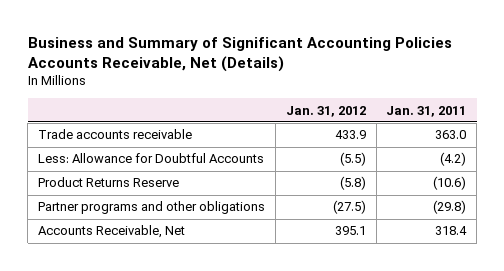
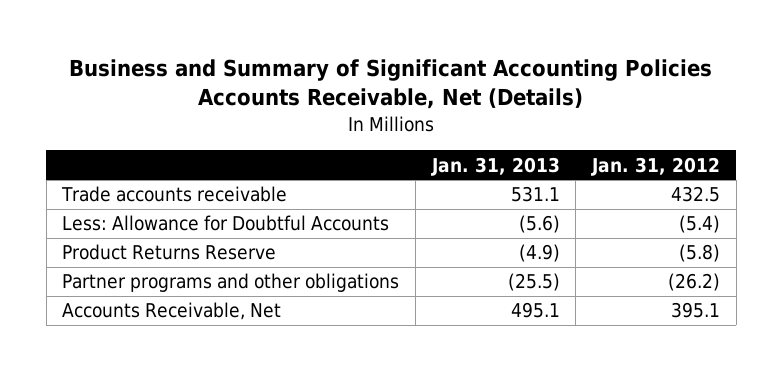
- | Jan. 31, 2012 | Jan. 31, 2011
+ | Jan. 31, 2013 | Jan. 31, 2012
- Trade accounts receivable | 433.9 | 363.0
- Less: Allowance for Doubtful Accounts | (5.5) | (4.2)
+ Trade accounts receivable | 531.1 | 432.5
+ Less: Allowance for Doubtful Accounts | (5.6) | (5.4)
- Partner programs and other obligations | (27.5) | (29.8)
+ Partner programs and other obligations | (25.5) | (26.2)

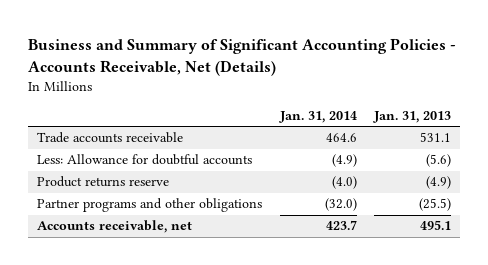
- Business and Summary of Significant Accounting Policies Accounts Receivable, Net (Details)
+ Business and Summary of Significant Accounting Policies - Accounts Receivable, Net (Details)
- | Jan. 31, 2013 | Jan. 31, 2012
+ | Jan. 31, 2014 | Jan. 31, 2013
- Less: Allowance for Doubtful Accounts | (5.6) | (5.4)
- Product Returns Reserve | (4.9) | (5.8)
+ Less: Allowance for doubtful accounts | (4.9) | (5.6)
+ Product returns reserve | (4.0) | (4.9)
- Accounts Receivable, Net | 495.1 | 395.1
+ Accounts receivable, net | 423.7 | 495.1

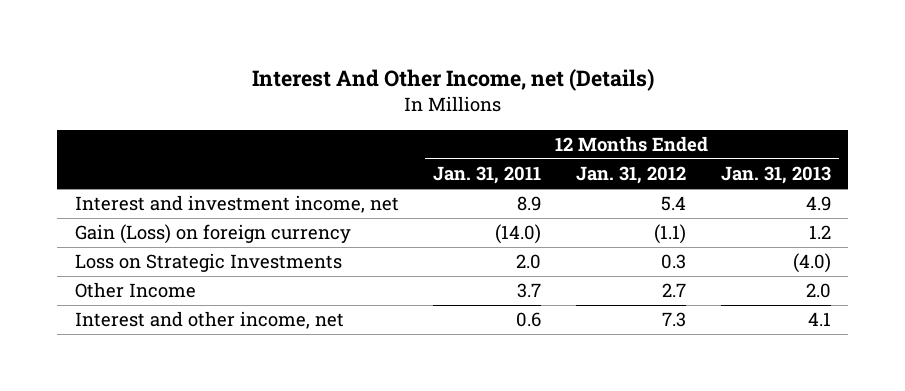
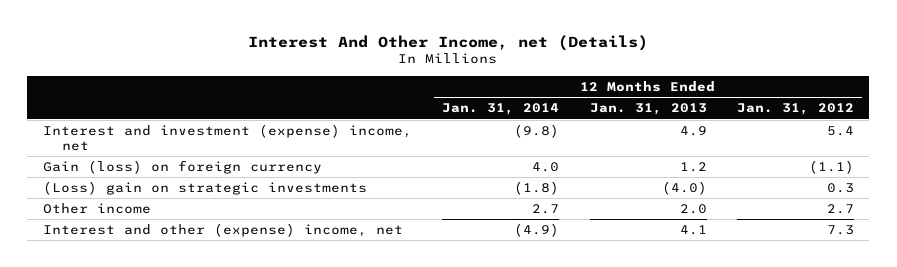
- | 12 Months Ended Jan. 31, 2011 | 12 Months Ended Jan. 31, 2012 | 12 Months Ended Jan. 31, 2013
+ | 12 Months Ended Jan. 31, 2014 | 12 Months Ended Jan. 31, 2013 | 12 Months Ended Jan. 31, 2012
- Interest and investment income, net | 8.9 | 5.4 | 4.9
- Gain (Loss) on foreign currency | (14.0) | (1.1) | 1.2
- Loss on Strategic Investments | 2.0 | 0.3 | (4.0)
- Other Income | 3.7 | 2.7 | 2.0
- Interest and other income, net | 0.6 | 7.3 | 4.1
+ Interest and investment (expense) income, net | (9.8) | 4.9 | 5.4
+ Gain (loss) on foreign currency | 4.0 | 1.2 | (1.1)
+ (Loss) gain on strategic investments | (1.8) | (4.0) | 0.3
+ Other income | 2.7 | 2.0 | 2.7
+ Interest and other (expense) income, net | (4.9) | 4.1 | 7.3

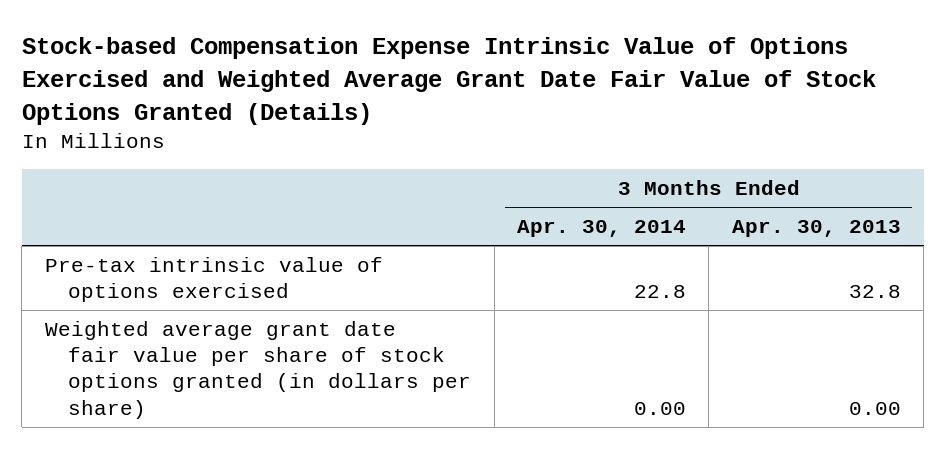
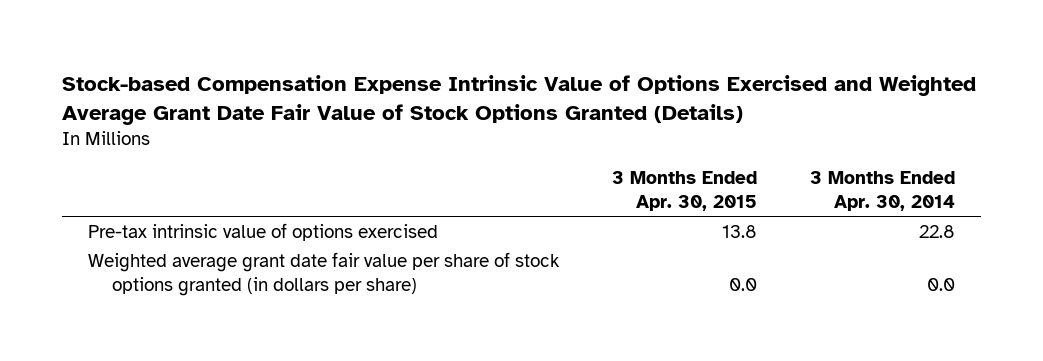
- | 3 Months Ended Apr. 30, 2014 | 3 Months Ended Apr. 30, 2013
+ | 3 Months Ended Apr. 30, 2015 | 3 Months Ended Apr. 30, 2014
- Weighted average grant date fair value per share of stock options granted (in dollars per share) | 0.00 | 0.00
+ Weighted average grant date fair value per share of stock options granted (in dollars per share) | 0.0 | 0.0

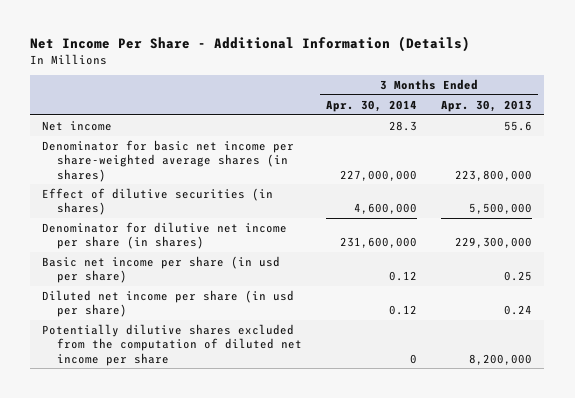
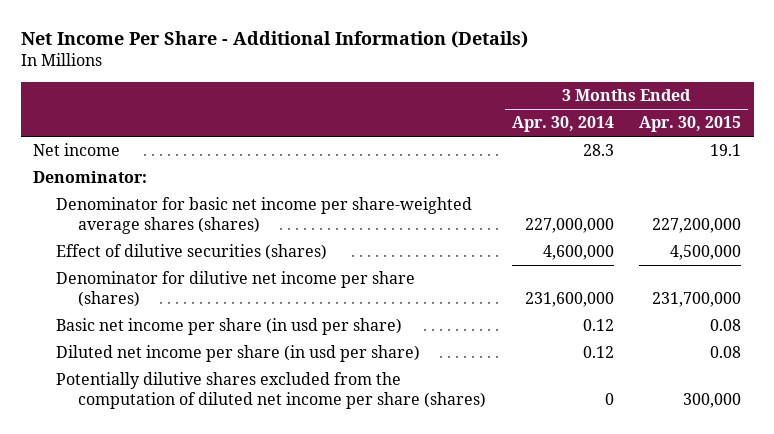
- | 3 Months Ended Apr. 30, 2014 | 3 Months Ended Apr. 30, 2013
+ | 3 Months Ended Apr. 30, 2014 | 3 Months Ended Apr. 30, 2015
- Denominator for basic net income per share-weighted average shares (in shares) | 227,000,000 | 223,800,000
- Effect of dilutive securities (in shares) | 4,600,000 | 5,500,000
- Denominator for dilutive net income per share (in shares) | 231,600,000 | 229,300,000
+ Denominator:
+ Denominator for basic net income per share-weighted average shares (shares) | 227,000,000 | 227,200,000
+ Effect of dilutive securities (shares) | 4,600,000 | 4,500,000
+ Denominator for dilutive net income per share (shares) | 231,600,000 | 231,700,000
- Potentially dilutive shares excluded from the computation of diluted net income per share | 0 | 8,200,000
+ Potentially dilutive shares excluded from the computation of diluted net income per share (shares) | 0 | 300,000

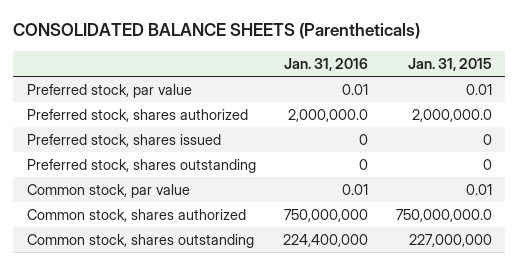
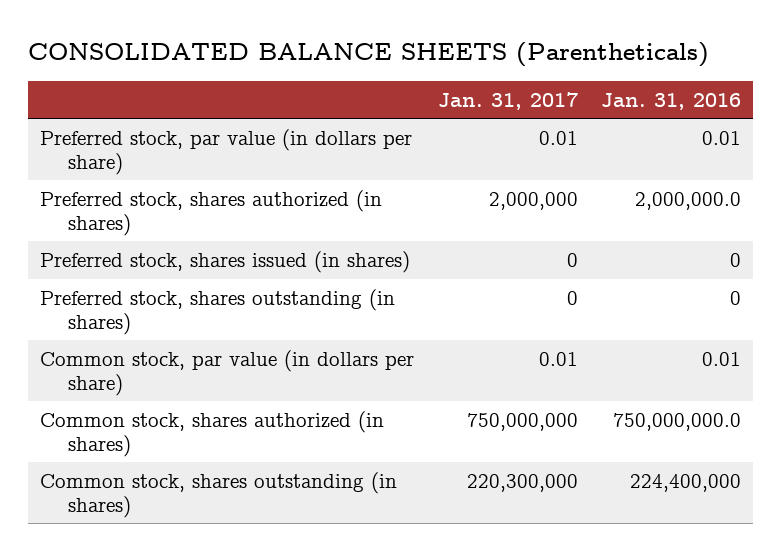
- | Jan. 31, 2016 | Jan. 31, 2015
+ | Jan. 31, 2017 | Jan. 31, 2016
- Preferred stock, par value | 0.01 | 0.01
- Preferred stock, shares authorized | 2,000,000.0 | 2,000,000.0
- Preferred stock, shares issued | 0 | 0
- Preferred stock, shares outstanding | 0 | 0
- Common stock, par value | 0.01 | 0.01
- Common stock, shares authorized | 750,000,000 | 750,000,000.0
- Common stock, shares outstanding | 224,400,000 | 227,000,000
+ Preferred stock, par value (in dollars per share) | 0.01 | 0.01
+ Preferred stock, shares authorized (in shares) | 2,000,000 | 2,000,000.0
+ Preferred stock, shares issued (in shares) | 0 | 0
+ Preferred stock, shares outstanding (in shares) | 0 | 0
+ Common stock, par value (in dollars per share) | 0.01 | 0.01
+ Common stock, shares authorized (in shares) | 750,000,000 | 750,000,000.0
+ Common stock, shares outstanding (in shares) | 220,300,000 | 224,400,000

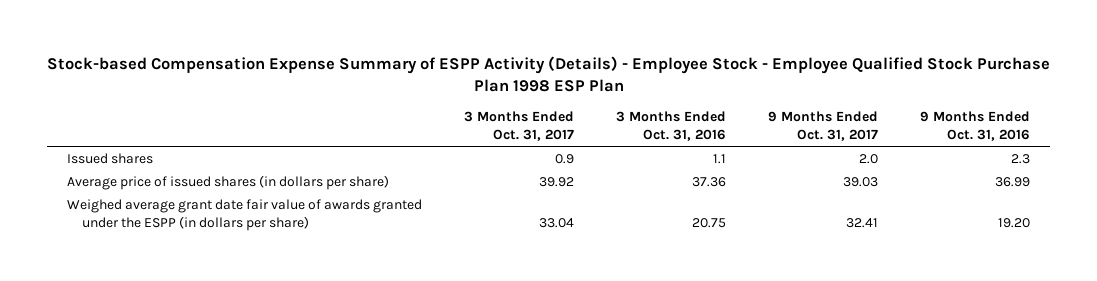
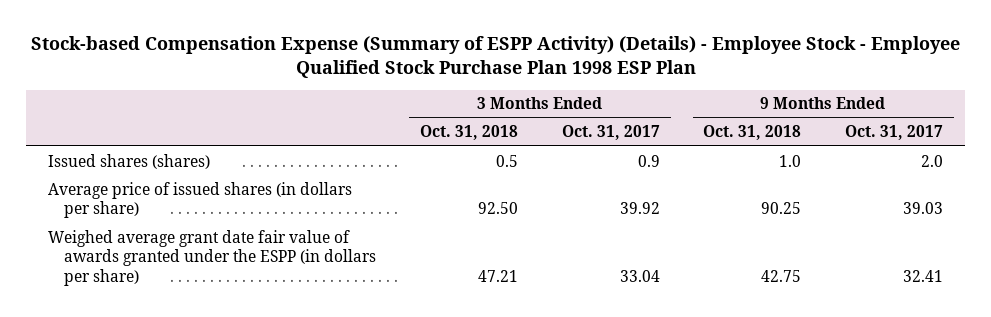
- Stock-based Compensation Expense Summary of ESPP Activity (Details) - Employee Stock - Employee Qualified Stock Purchase Plan 1998 ESP Plan
+ Stock-based Compensation Expense (Summary of ESPP Activity) (Details) - Employee Stock - Employee Qualified Stock Purchase Plan 1998 ESP Plan
- | 3 Months Ended Oct. 31, 2017 | 3 Months Ended Oct. 31, 2016 | 9 Months Ended Oct. 31, 2017 | 9 Months Ended Oct. 31, 2016
+ | 3 Months Ended Oct. 31, 2018 | 3 Months Ended Oct. 31, 2017 | 9 Months Ended Oct. 31, 2018 | 9 Months Ended Oct. 31, 2017
- Issued shares | 0.9 | 1.1 | 2.0 | 2.3
+ Issued shares (shares) | 0.5 | 0.9 | 1.0 | 2.0

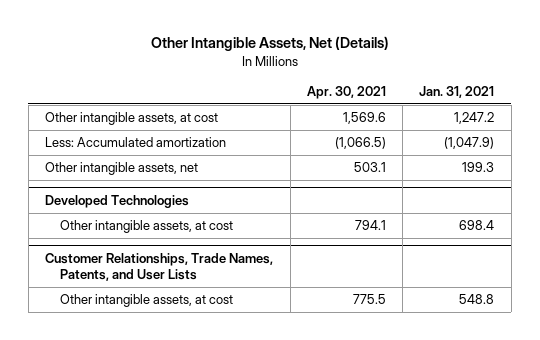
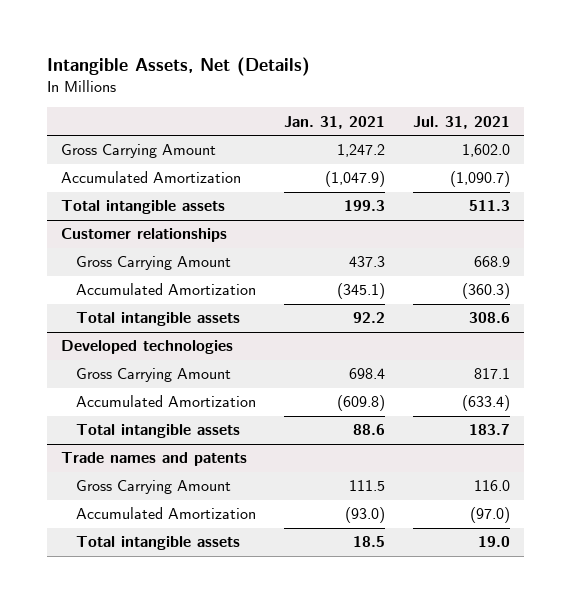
- Other Intangible Assets, Net (Details)
+ Intangible Assets, Net (Details)
- | Apr. 30, 2021 | Jan. 31, 2021
+ | Jan. 31, 2021 | Jul. 31, 2021
- Other intangible assets, at cost | 1,569.6 | 1,247.2
- Less: Accumulated amortization | (1,066.5) | (1,047.9)
- Other intangible assets, net | 503.1 | 199.3
- Developed Technologies
- Other intangible assets, at cost | 794.1 | 698.4
- Customer Relationships, Trade Names, Patents, and User Lists
- Other intangible assets, at cost | 775.5 | 548.8
+ Gross Carrying Amount | 1,247.2 | 1,602.0
+ Accumulated Amortization | (1,047.9) | (1,090.7)
+ Total intangible assets | 199.3 | 511.3
+ Customer relationships
+ Gross Carrying Amount | 437.3 | 668.9
+ Accumulated Amortization | (345.1) | (360.3)
+ Total intangible assets | 92.2 | 308.6
+ Developed technologies
+ Gross Carrying Amount | 698.4 | 817.1
+ Accumulated Amortization | (609.8) | (633.4)
+ Total intangible assets | 88.6 | 183.7
+ Trade names and patents
+ Gross Carrying Amount | 111.5 | 116.0
+ Accumulated Amortization | (93.0) | (97.0)
+ Total intangible assets | 18.5 | 19.0

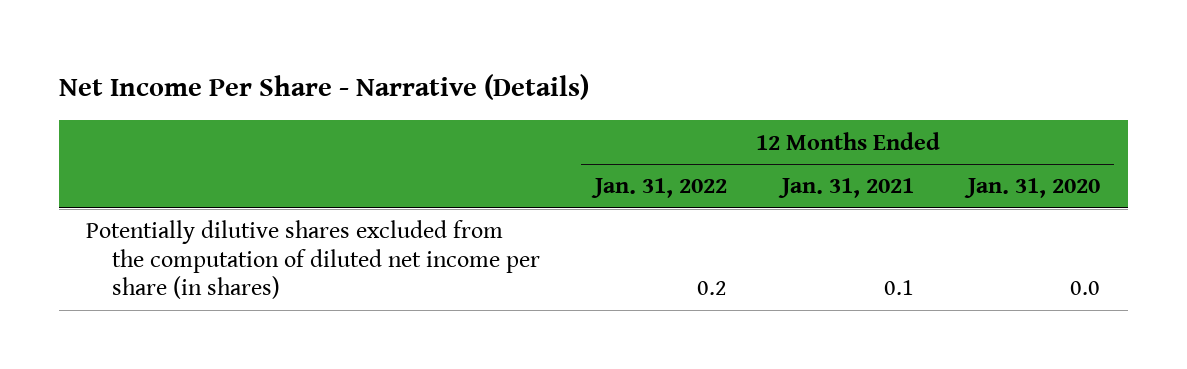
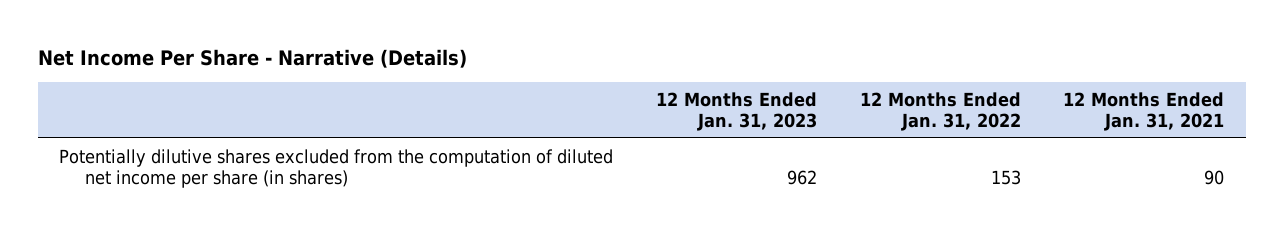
- | 12 Months Ended Jan. 31, 2022 | 12 Months Ended Jan. 31, 2021 | 12 Months Ended Jan. 31, 2020
+ | 12 Months Ended Jan. 31, 2023 | 12 Months Ended Jan. 31, 2022 | 12 Months Ended Jan. 31, 2021
- Potentially dilutive shares excluded from the computation of diluted net income per share (in shares) | 0.2 | 0.1 | 0.0
+ Potentially dilutive shares excluded from the computation of diluted net income per share (in shares) | 962 | 153 | 90

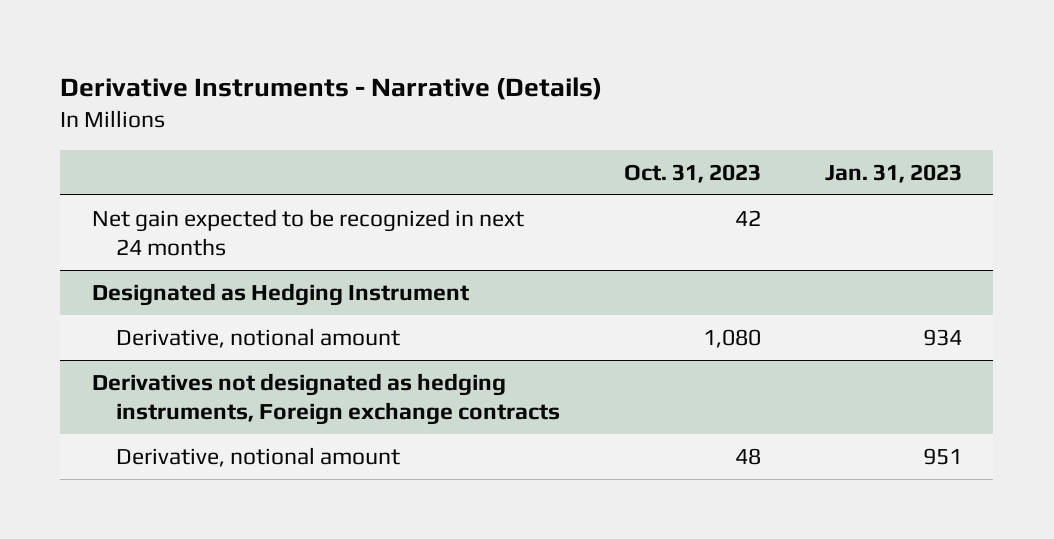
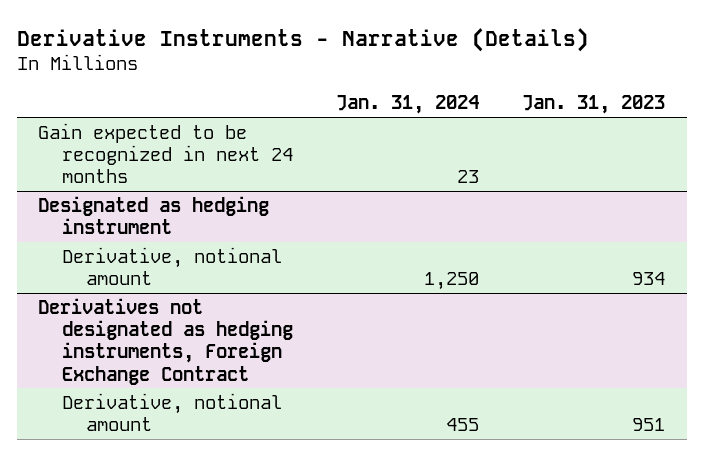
- | Oct. 31, 2023 | Jan. 31, 2023
+ | Jan. 31, 2024 | Jan. 31, 2023
- Net gain expected to be recognized in next 24 months | 42 |
- Designated as Hedging Instrument
+ Gain expected to be recognized in next 24 months | 23 |
+ Designated as hedging instrument
- Derivatives not designated as hedging instruments, Foreign exchange contracts
+ Derivatives not designated as hedging instruments, Foreign Exchange Contract

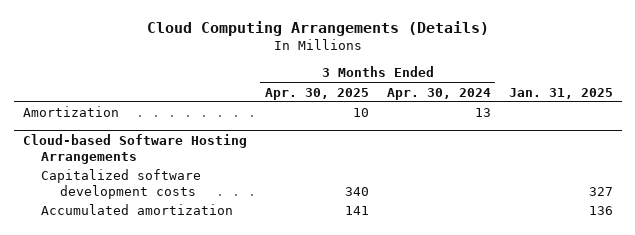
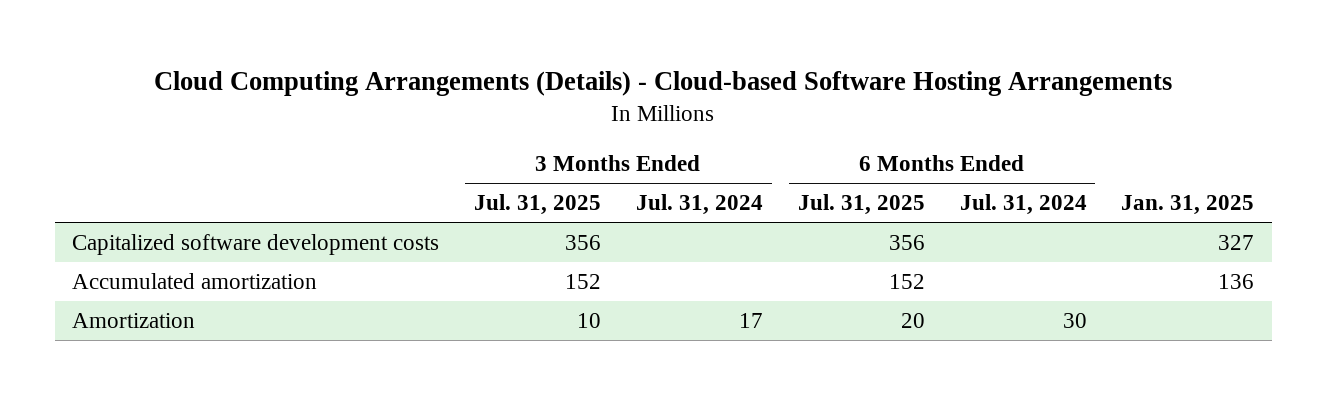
- Cloud Computing Arrangements (Details)
+ Cloud Computing Arrangements (Details) - Cloud-based Software Hosting Arrangements
- | 3 Months Ended Apr. 30, 2025 | 3 Months Ended Apr. 30, 2024 | Jan. 31, 2025
+ | 3 Months Ended Jul. 31, 2025 | 3 Months Ended Jul. 31, 2024 | 6 Months Ended Jul. 31, 2025 | 6 Months Ended Jul. 31, 2024 | Jan. 31, 2025
- Cloud-based Software Hosting Arrangements
moved down: Amortization | 10 | 17 | 20 | 30 |

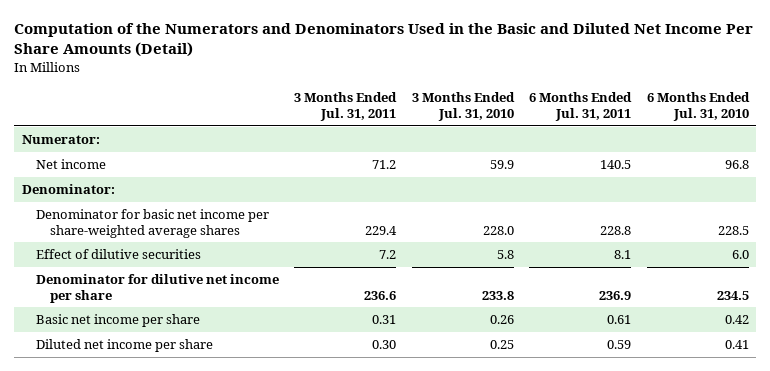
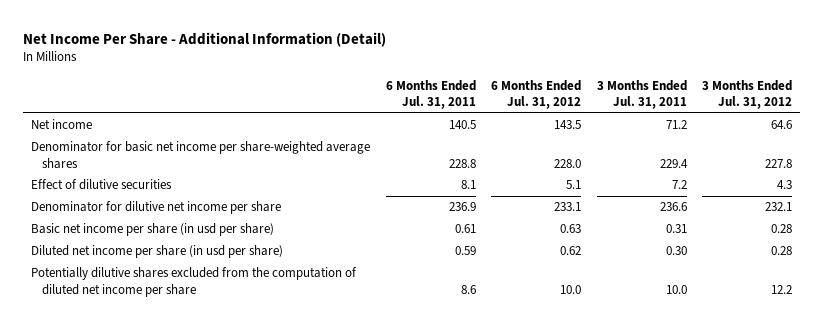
- Computation of the Numerators and Denominators Used in the Basic and Diluted Net Income Per Share Amounts (Detail)
+ Net Income Per Share - Additional Information (Detail)
- | 3 Months Ended Jul. 31, 2011 | 3 Months Ended Jul. 31, 2010 | 6 Months Ended Jul. 31, 2011 | 6 Months Ended Jul. 31, 2010
+ | 6 Months Ended Jul. 31, 2011 | 6 Months Ended Jul. 31, 2012 | 3 Months Ended Jul. 31, 2011 | 3 Months Ended Jul. 31, 2012
- Numerator:
- Denominator:
- Basic net income per share | 0.31 | 0.26 | 0.61 | 0.42
- Diluted net income per share | 0.30 | 0.25 | 0.59 | 0.41
+ Basic net income per share (in usd per share) | 0.61 | 0.63 | 0.31 | 0.28
+ Diluted net income per share (in usd per share) | 0.59 | 0.62 | 0.30 | 0.28
+ Potentially dilutive shares excluded from the computation of diluted net income per share | 8.6 | 10.0 | 10.0 | 12.2

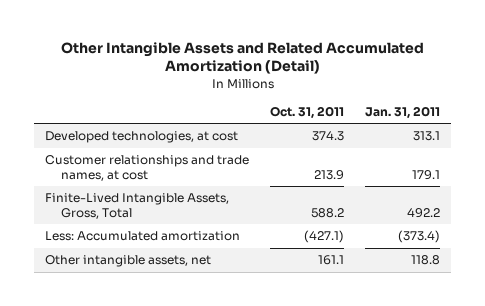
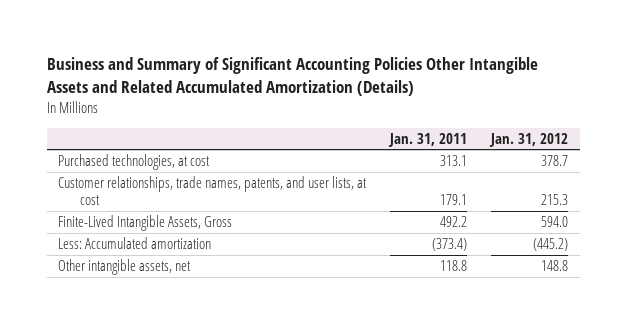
- Other Intangible Assets and Related Accumulated Amortization (Detail)
+ Business and Summary of Significant Accounting Policies Other Intangible Assets and Related Accumulated Amortization (Details)
- | Oct. 31, 2011 | Jan. 31, 2011
+ | Jan. 31, 2011 | Jan. 31, 2012
- Developed technologies, at cost | 374.3 | 313.1
- Customer relationships and trade names, at cost | 213.9 | 179.1
- Finite-Lived Intangible Assets, Gross, Total | 588.2 | 492.2
+ Purchased technologies, at cost | 313.1 | 378.7
+ Customer relationships, trade names, patents, and user lists, at cost | 179.1 | 215.3
+ Finite-Lived Intangible Assets, Gross | 492.2 | 594.0

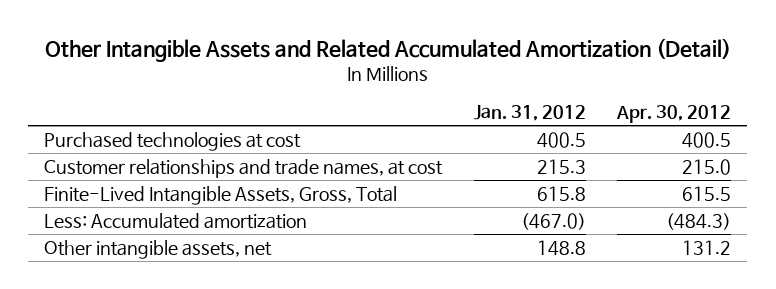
- Business and Summary of Significant Accounting Policies Other Intangible Assets and Related Accumulated Amortization (Details)
+ Other Intangible Assets and Related Accumulated Amortization (Detail)
- | Jan. 31, 2011 | Jan. 31, 2012
+ | Jan. 31, 2012 | Apr. 30, 2012
- Purchased technologies, at cost | 313.1 | 378.7
- Customer relationships, trade names, patents, and user lists, at cost | 179.1 | 215.3
- Finite-Lived Intangible Assets, Gross | 492.2 | 594.0
- Less: Accumulated amortization | (373.4) | (445.2)
+ Purchased technologies at cost | 400.5 | 400.5
+ Customer relationships and trade names, at cost | 215.3 | 215.0
+ Finite-Lived Intangible Assets, Gross, Total | 615.8 | 615.5
+ Less: Accumulated amortization | (467.0) | (484.3)

